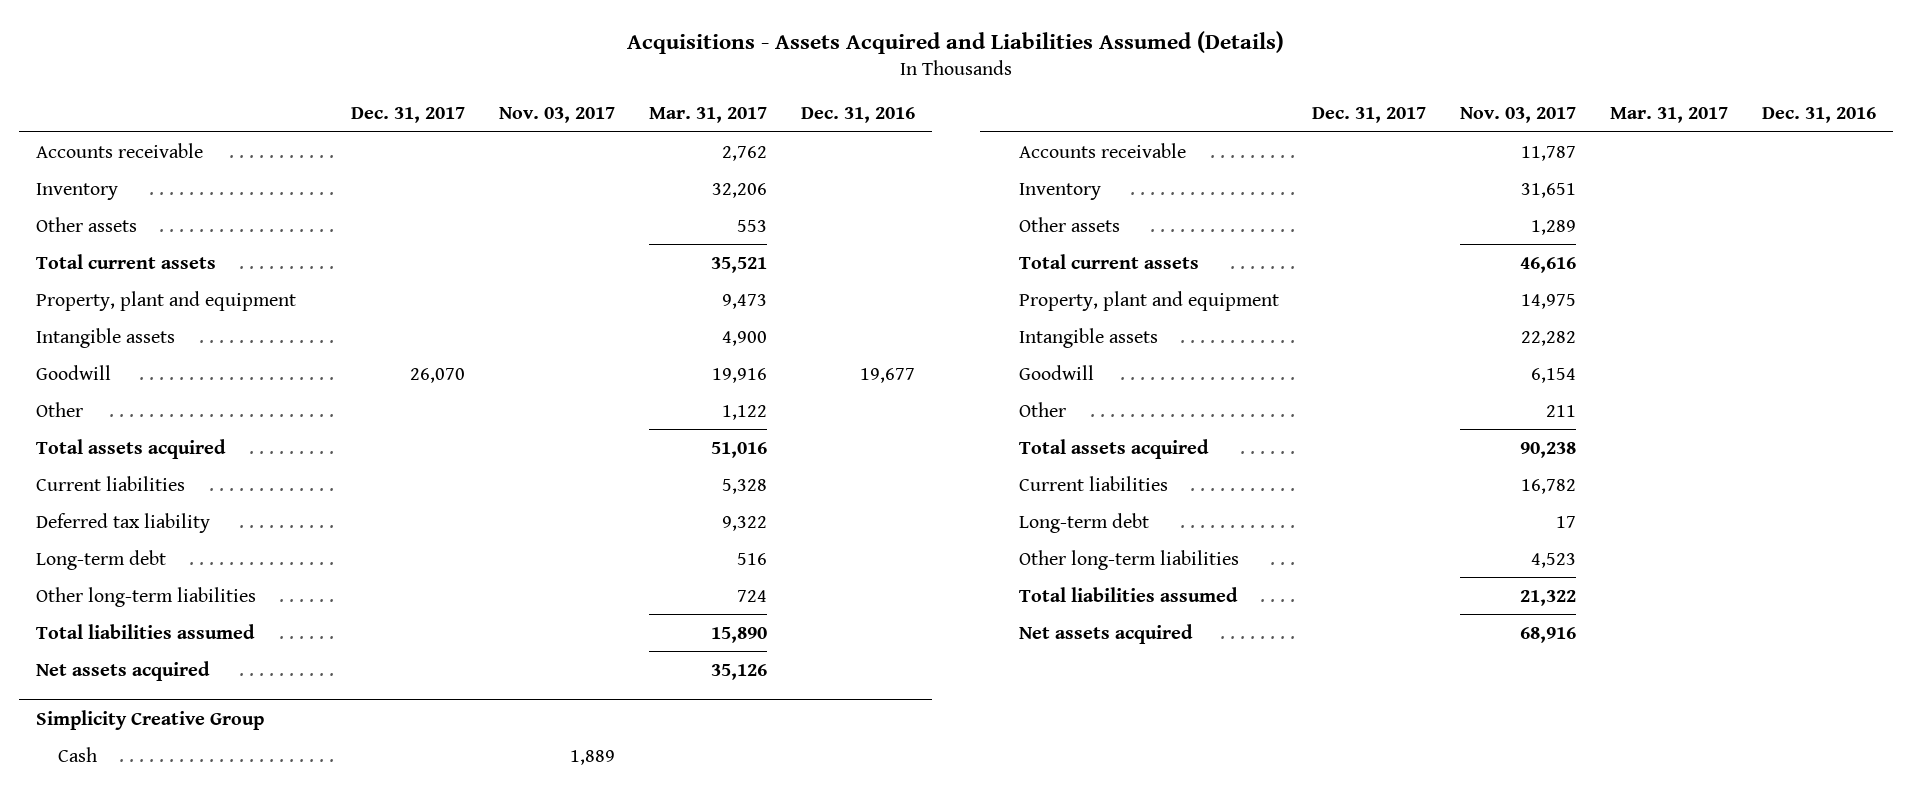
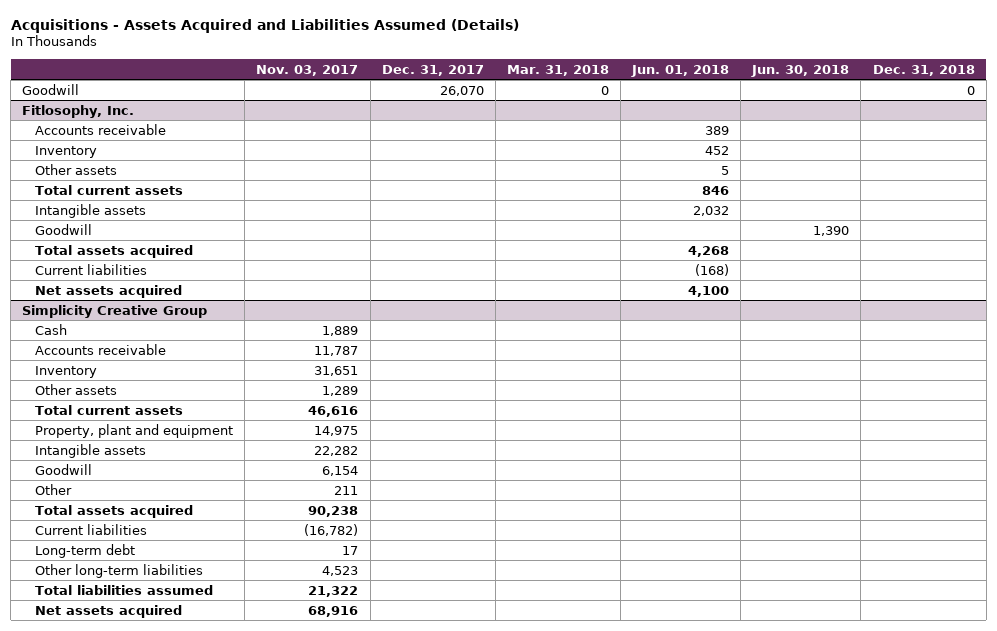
- | Dec. 31, 2017 | Nov. 03, 2017 | Mar. 31, 2017 | Dec. 31, 2016
+ | Nov. 03, 2017 | Dec. 31, 2017 | Mar. 31, 2018 | Jun. 01, 2018 | Jun. 30, 2018 | Dec. 31, 2018
- Accounts receivable | | | 2,762 |
- Inventory | | | 32,206 |
- Other assets | | | 553 |
- Total current assets | | | 35,521 |
- Property, plant and equipment | | | 9,473 |
- Intangible assets | | | 4,900 |
- Other | | | 1,122 |
- Total assets acquired | | | 51,016 |
- Current liabilities | | | 5,328 |
- Deferred tax liability | | | 9,322 |
- Long-term debt | | | 516 |
- Other long-term liabilities | | | 724 |
- Total liabilities assumed | | | 15,890 |
- Net assets acquired | | | 35,126 |
+ Fitlosophy, Inc.
+ Accounts receivable | | | | 389 | |
+ Inventory | | | | 452 | |
+ Other assets | | | | 5 | |
+ Total current assets | | | | 846 | |
+ Intangible assets | | | | 2,032 | |
+ Goodwill | | | | | 1,390 |
+ Total assets acquired | | | | 4,268 | |
+ Current liabilities | | | | (168) | |
+ Net assets acquired | | | | 4,100 | |
@ Simplicity Creative Group
- Current liabilities | | 16,782 | |
+ Current liabilities | (16,782) | | | | |

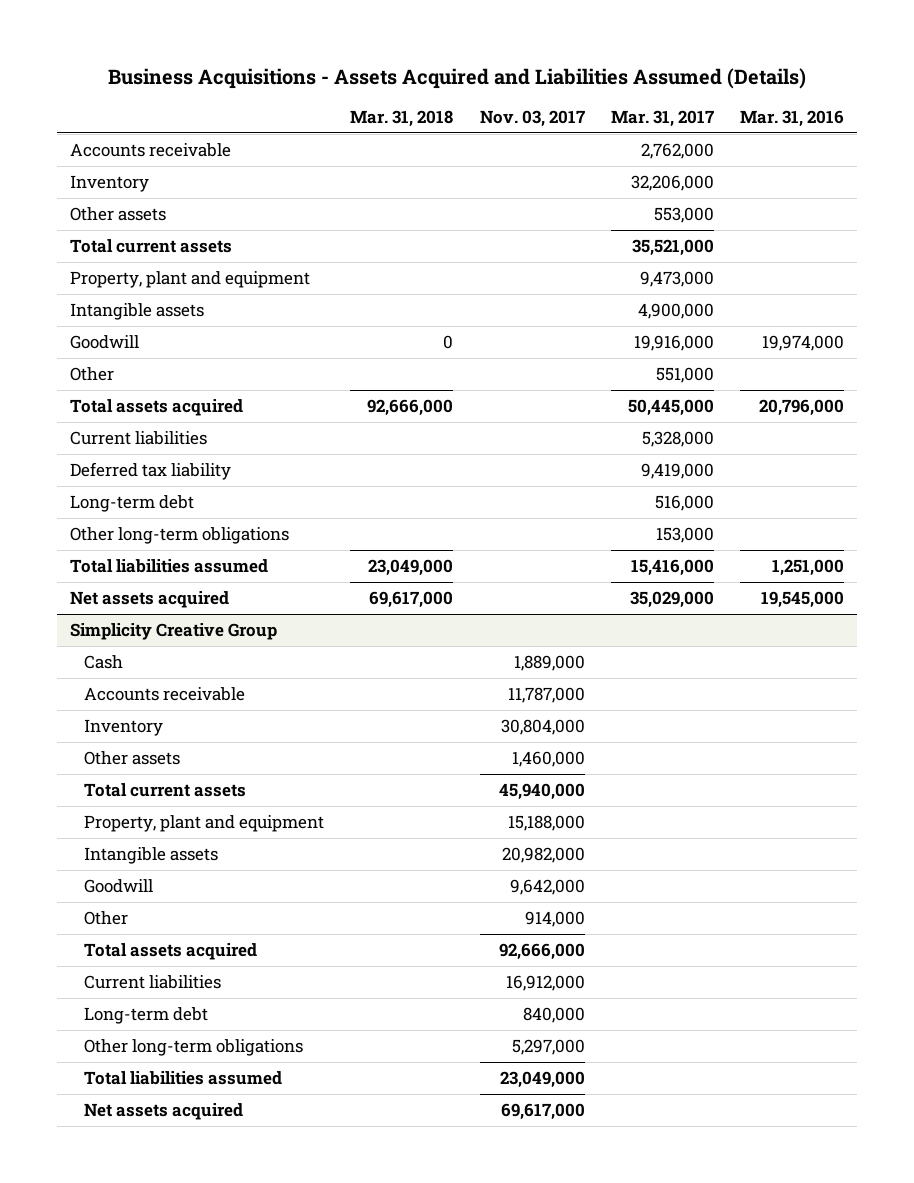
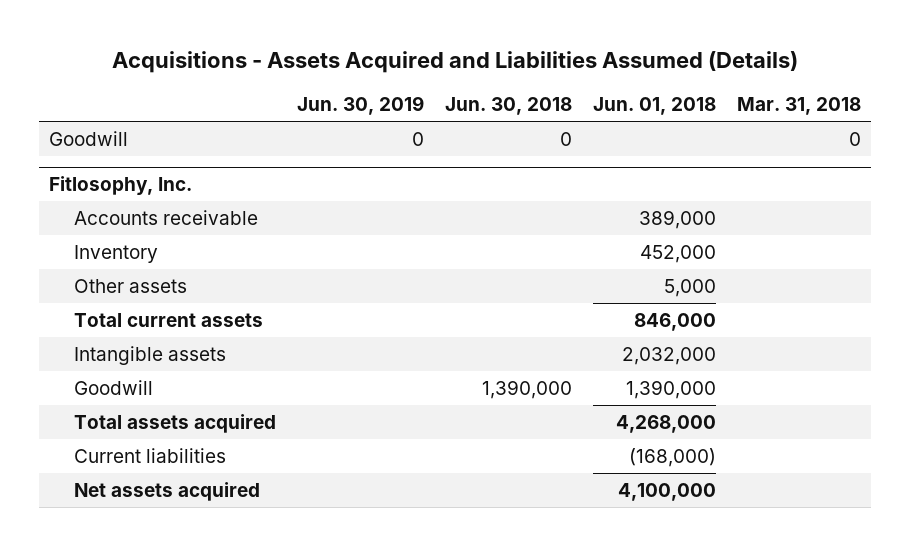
- Business Acquisitions - Assets Acquired and Liabilities Assumed (Details)
+ Acquisitions - Assets Acquired and Liabilities Assumed (Details)
- | Mar. 31, 2018 | Nov. 03, 2017 | Mar. 31, 2017 | Mar. 31, 2016
+ | Jun. 30, 2019 | Jun. 30, 2018 | Jun. 01, 2018 | Mar. 31, 2018
- Accounts receivable | | | 2,762,000 |
- Inventory | | | 32,206,000 |
- Other assets | | | 553,000 |
- Total current assets | | | 35,521,000 |
- Property, plant and equipment | | | 9,473,000 |
- Intangible assets | | | 4,900,000 |
- Other | | | 551,000 |
- Total assets acquired | 92,666,000 | | 50,445,000 | 20,796,000
- Current liabilities | | | 5,328,000 |
- Deferred tax liability | | | 9,419,000 |
- Long-term debt | | | 516,000 |
- Other long-term obligations | | | 153,000 |
- Total liabilities assumed | 23,049,000 | | 15,416,000 | 1,251,000
- Net assets acquired | 69,617,000 | | 35,029,000 | 19,545,000
- Simplicity Creative Group
- Cash | | 1,889,000 | |
- Accounts receivable | | 11,787,000 | |
- Inventory | | 30,804,000 | |
- Other assets | | 1,460,000 | |
- Total current assets | | 45,940,000 | |
- Property, plant and equipment | | 15,188,000 | |
- Intangible assets | | 20,982,000 | |
- Goodwill | | 9,642,000 | |
- Other | | 914,000 | |
- Total assets acquired | | 92,666,000 | |
- Current liabilities | | 16,912,000 | |
- Long-term debt | | 840,000 | |
- Other long-term obligations | | 5,297,000 | |
- Total liabilities assumed | | 23,049,000 | |
- Net assets acquired | | 69,617,000 | |
+ Fitlosophy, Inc.
+ Accounts receivable | | | 389,000 |
+ Inventory | | | 452,000 |
+ Other assets | | | 5,000 |
+ Total current assets | | | 846,000 |
+ Intangible assets | | | 2,032,000 |
+ Goodwill | | 1,390,000 | 1,390,000 |
+ Total assets acquired | | | 4,268,000 |
+ Current liabilities | | | (168,000) |
+ Net assets acquired | | | 4,100,000 |

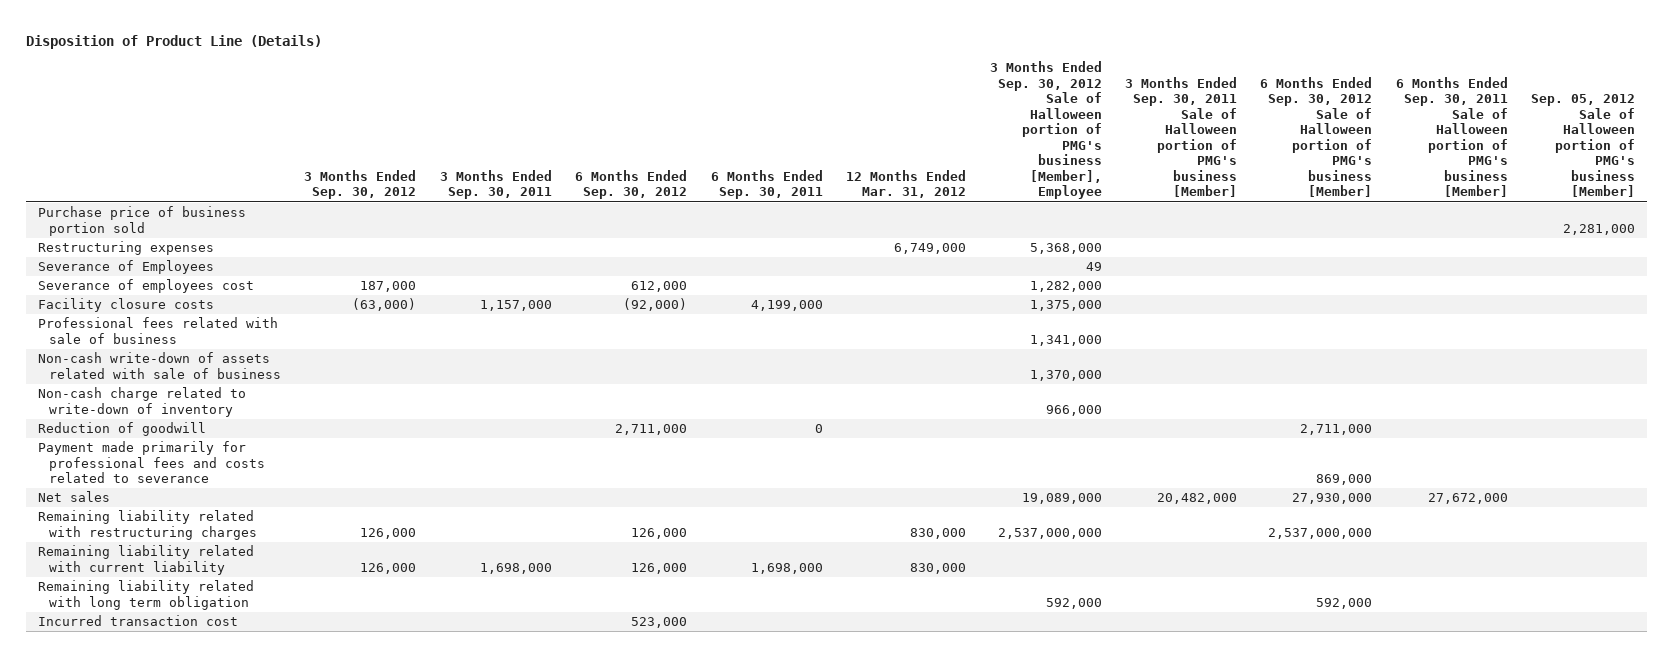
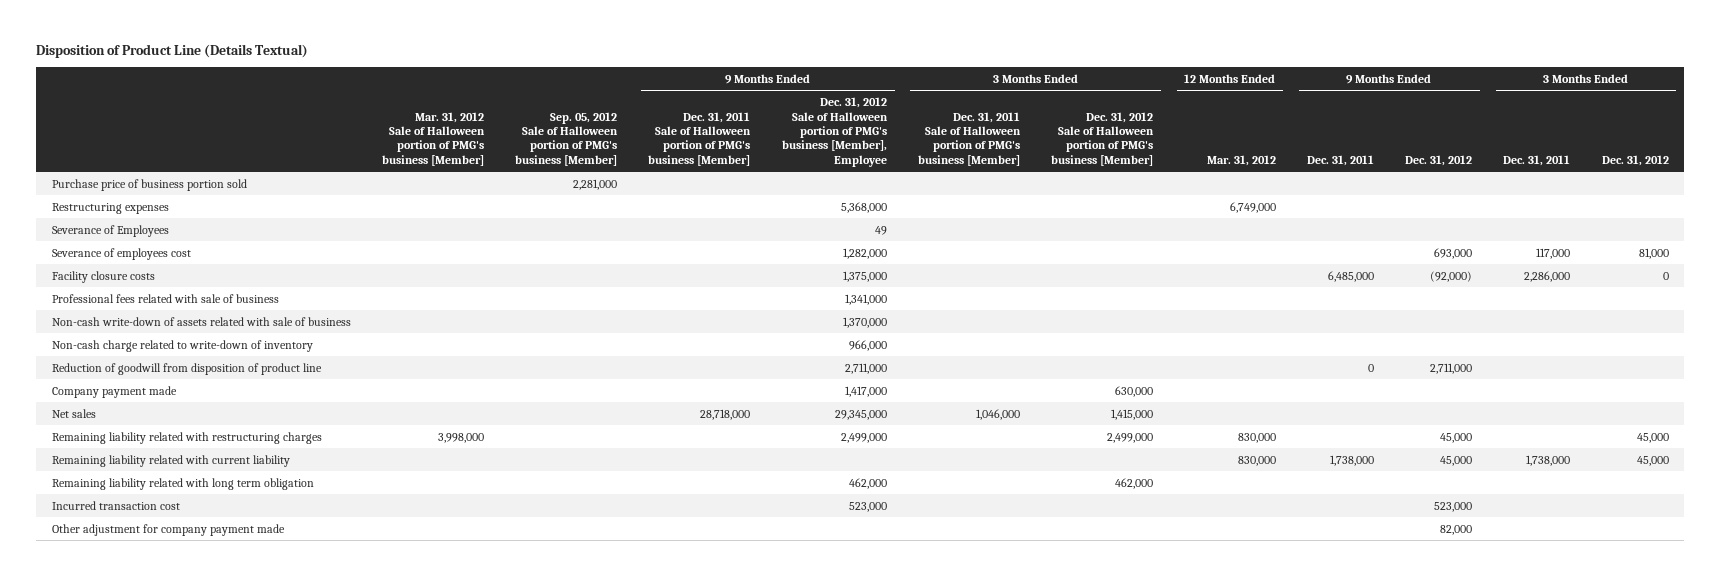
- Disposition of Product Line (Details)
+ Disposition of Product Line (Details Textual)
- | 3 Months Ended Sep. 30, 2012 | 3 Months Ended Sep. 30, 2011 | 6 Months Ended Sep. 30, 2012 | 6 Months Ended Sep. 30, 2011 | 12 Months Ended Mar. 31, 2012 | 3 Months Ended Sep. 30, 2012 Sale of Halloween portion of PMG's business [Member], Employee | 3 Months Ended Sep. 30, 2011 Sale of Halloween portion of PMG's business [Member] | 6 Months Ended Sep. 30, 2012 Sale of Halloween portion of PMG's business [Member] | 6 Months Ended Sep. 30, 2011 Sale of Halloween portion of PMG's business [Member] | Sep. 05, 2012 Sale of Halloween portion of PMG's business [Member]
+ | Mar. 31, 2012 Sale of Halloween portion of PMG's business [Member] | Sep. 05, 2012 Sale of Halloween portion of PMG's business [Member] | 9 Months Ended Dec. 31, 2011 Sale of Halloween portion of PMG's business [Member] | 9 Months Ended Dec. 31, 2012 Sale of Halloween portion of PMG's business [Member], Employee | 3 Months Ended Dec. 31, 2011 Sale of Halloween portion of PMG's business [Member] | 3 Months Ended Dec. 31, 2012 Sale of Halloween portion of PMG's business [Member] | 12 Months Ended Mar. 31, 2012 | 9 Months Ended Dec. 31, 2011 | 9 Months Ended Dec. 31, 2012 | 3 Months Ended Dec. 31, 2011 | 3 Months Ended Dec. 31, 2012
- Reduction of goodwill | | | 2,711,000 | 0 | | | | 2,711,000 | |
- Payment made primarily for professional fees and costs related to severance | | | | | | | | 869,000 | |
+ Reduction of goodwill from disposition of product line | | | | 2,711,000 | | | | 0 | 2,711,000 | |
+ Company payment made | | | | 1,417,000 | | 630,000 | | | | |
+ Other adjustment for company payment made | | | | | | | | | 82,000 | |

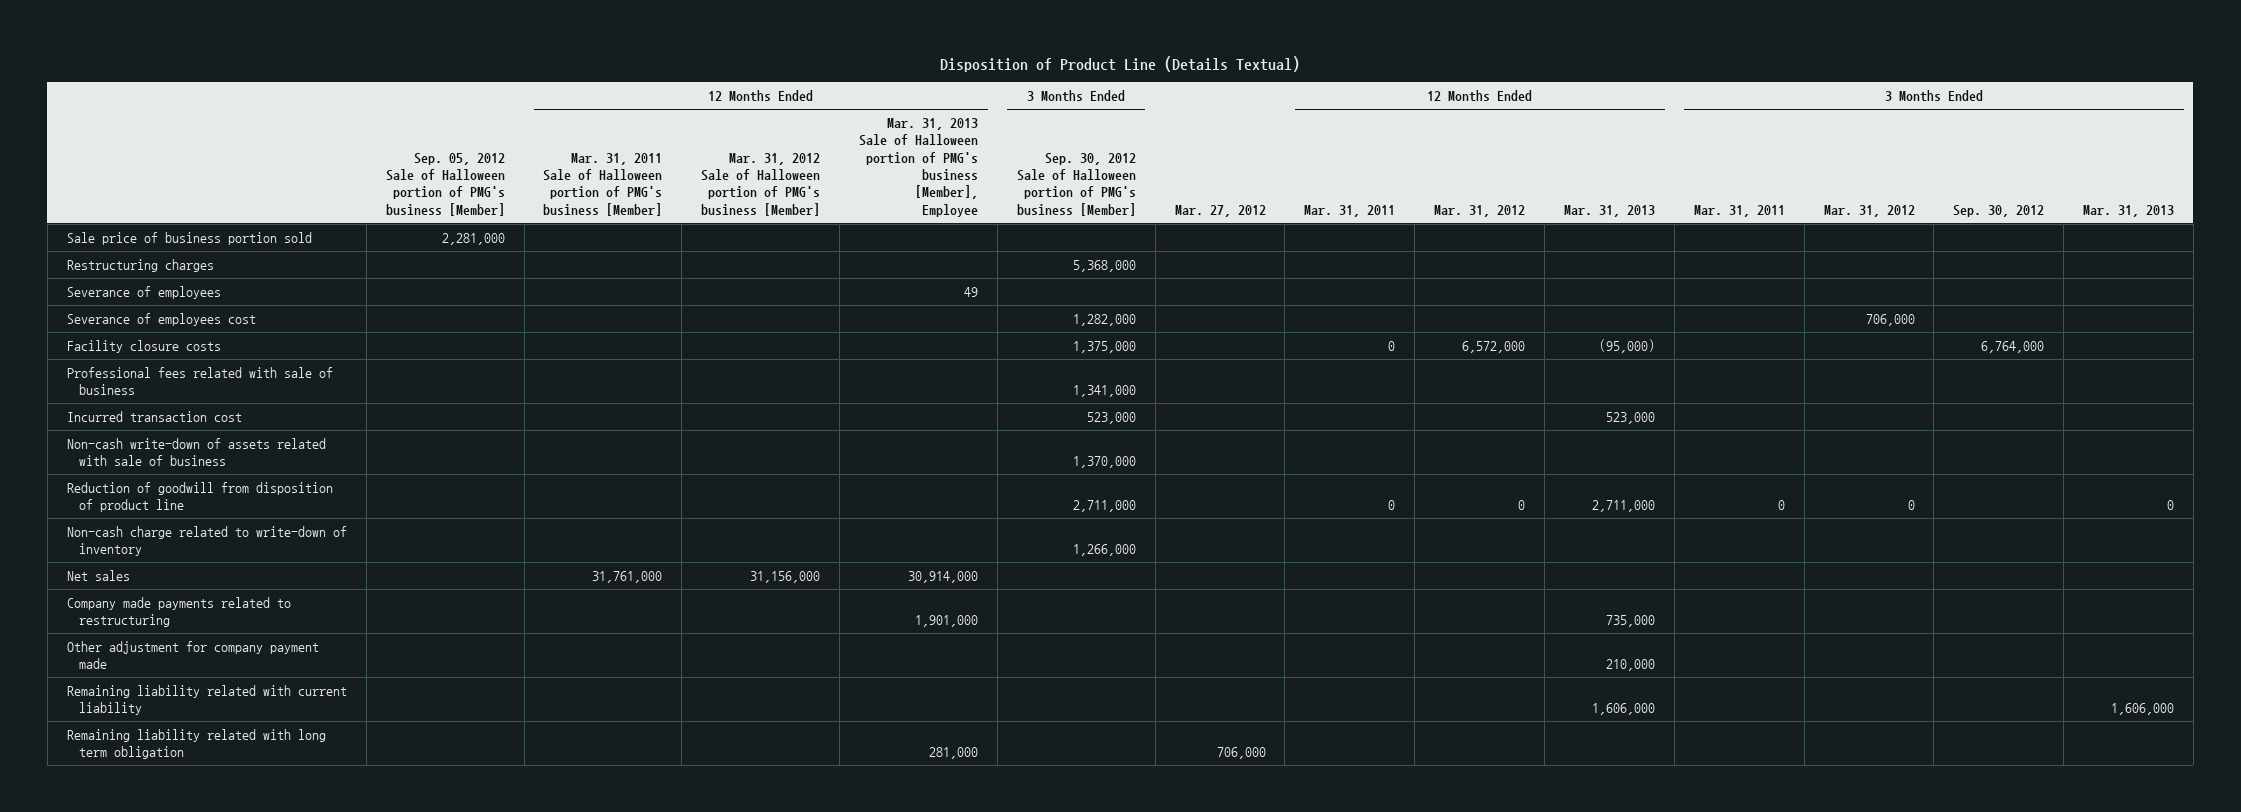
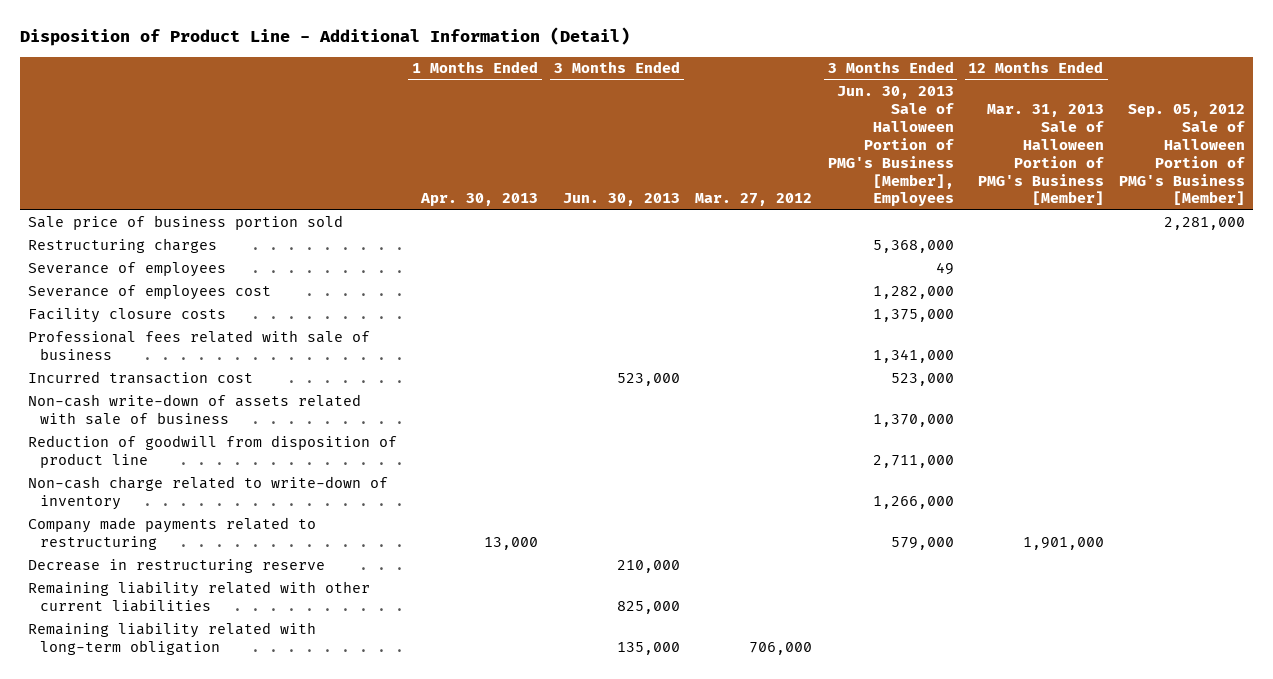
- Disposition of Product Line (Details Textual)
+ Disposition of Product Line - Additional Information (Detail)
- | Sep. 05, 2012 Sale of Halloween portion of PMG's business [Member] | 12 Months Ended Mar. 31, 2011 Sale of Halloween portion of PMG's business [Member] | 12 Months Ended Mar. 31, 2012 Sale of Halloween portion of PMG's business [Member] | 12 Months Ended Mar. 31, 2013 Sale of Halloween portion of PMG's business [Member], Employee | 3 Months Ended Sep. 30, 2012 Sale of Halloween portion of PMG's business [Member] | Mar. 27, 2012 | 12 Months Ended Mar. 31, 2011 | 12 Months Ended Mar. 31, 2012 | 12 Months Ended Mar. 31, 2013 | 3 Months Ended Mar. 31, 2011 | 3 Months Ended Mar. 31, 2012 | 3 Months Ended Sep. 30, 2012 | 3 Months Ended Mar. 31, 2013
+ | 1 Months Ended Apr. 30, 2013 | 3 Months Ended Jun. 30, 2013 | Mar. 27, 2012 | 3 Months Ended Jun. 30, 2013 Sale of Halloween Portion of PMG's Business [Member], Employees | 12 Months Ended Mar. 31, 2013 Sale of Halloween Portion of PMG's Business [Member] | Sep. 05, 2012 Sale of Halloween Portion of PMG's Business [Member]
- Net sales | | 31,761,000 | 31,156,000 | 30,914,000 | | | | | | | | |
- Other adjustment for company payment made | | | | | | | | | 210,000 | | | |
- Remaining liability related with current liability | | | | | | | | | 1,606,000 | | | | 1,606,000
- Remaining liability related with long term obligation | | | | 281,000 | | 706,000 | | | | | | |
+ Decrease in restructuring reserve | | 210,000 | | | |
+ Remaining liability related with other current liabilities | | 825,000 | | | |
+ Remaining liability related with long-term obligation | | 135,000 | 706,000 | | |

